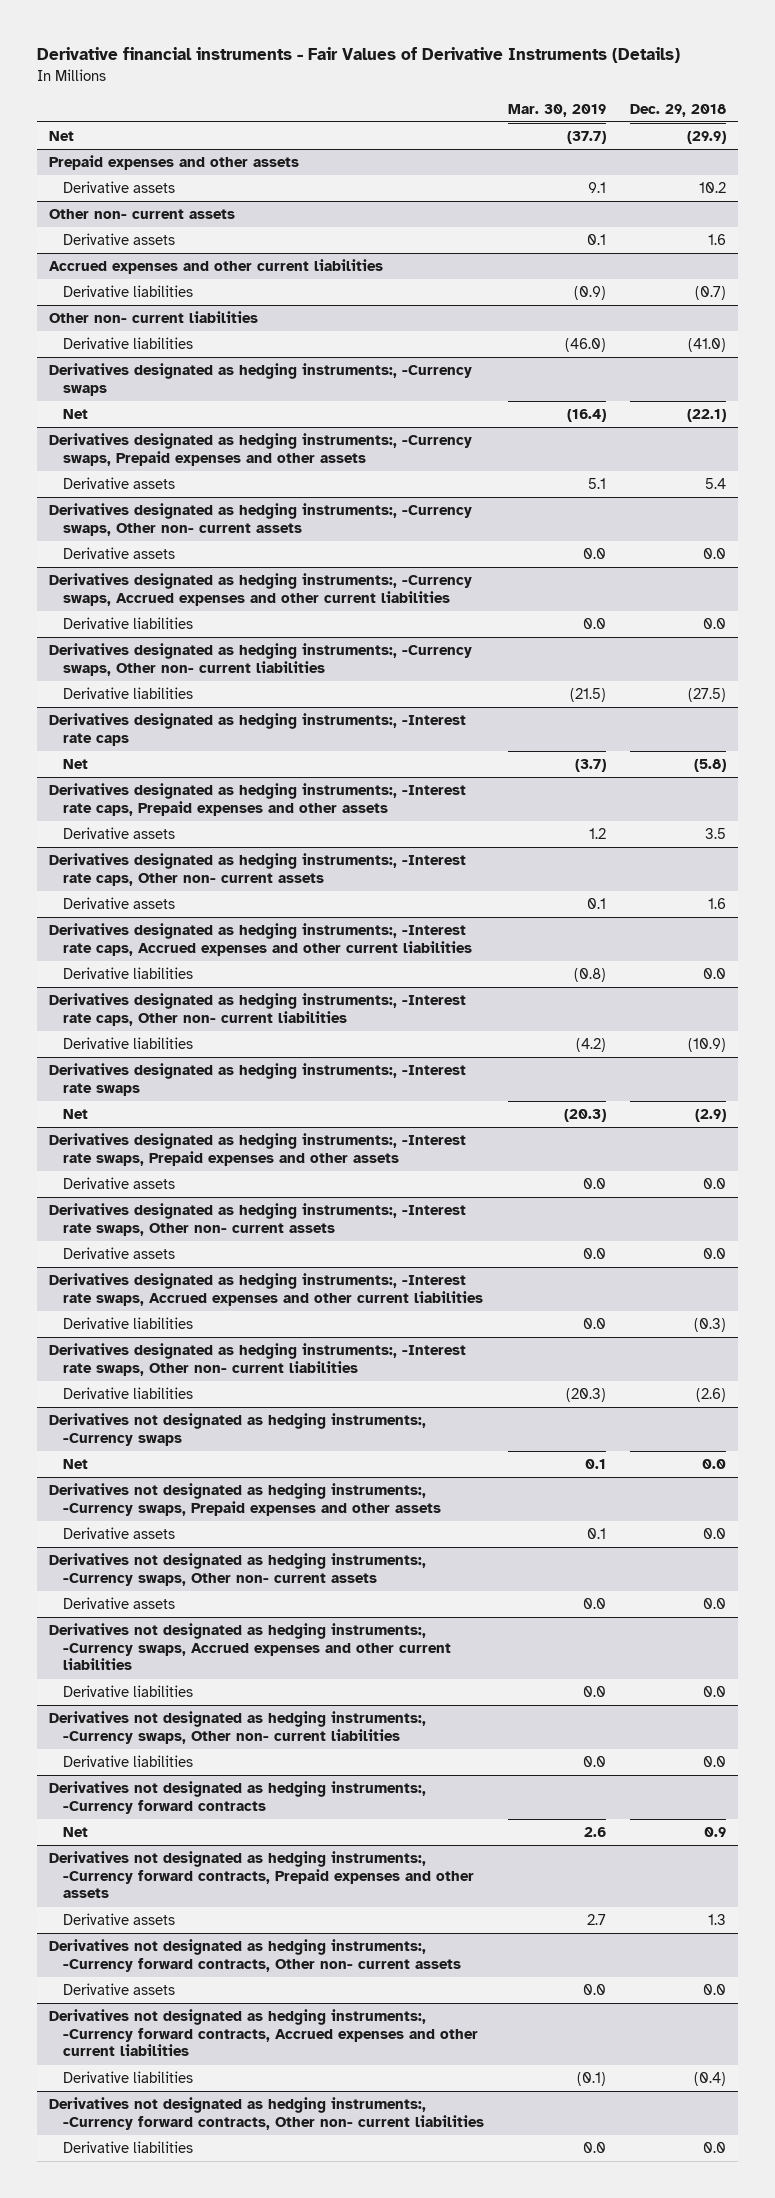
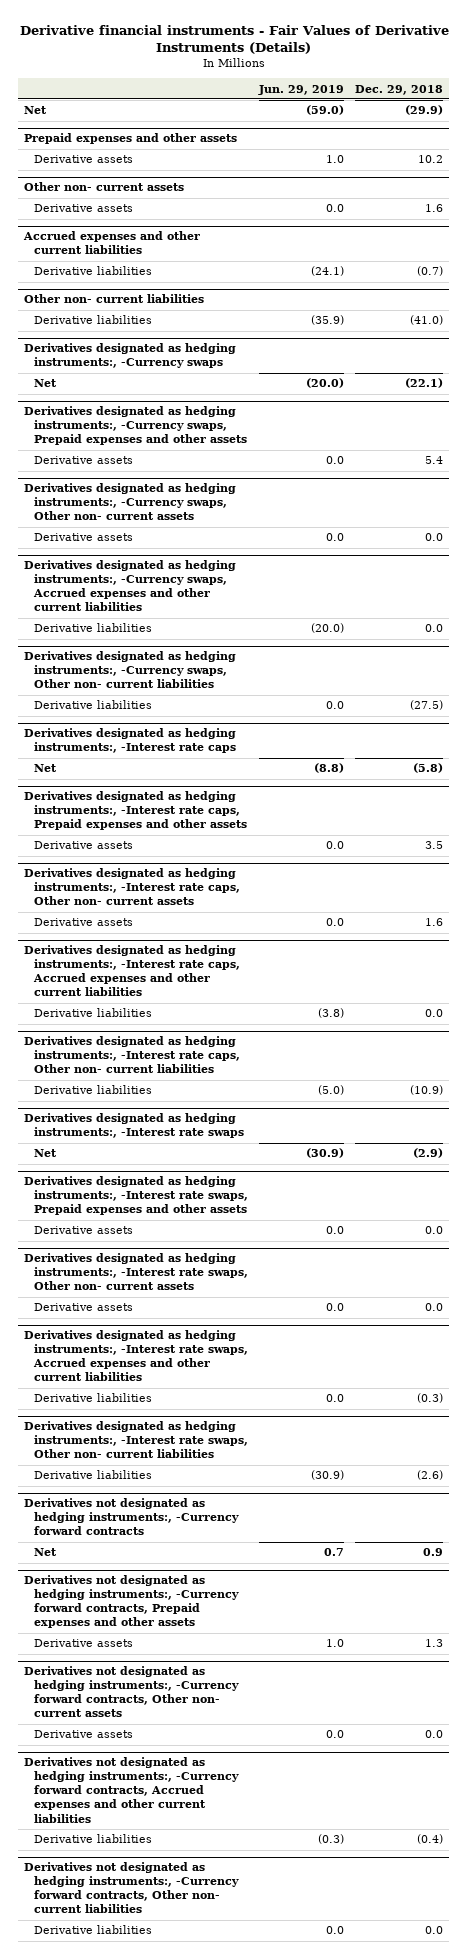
- | Mar. 30, 2019 | Dec. 29, 2018
+ | Jun. 29, 2019 | Dec. 29, 2018
- Derivatives not designated as hedging instruments:, -Currency swaps
- Net | 0.1 | 0.0
- Derivatives not designated as hedging instruments:, -Currency swaps, Prepaid expenses and other assets
- Derivative assets | 0.1 | 0.0
- Derivatives not designated as hedging instruments:, -Currency swaps, Other non- current assets
- Derivative assets | 0.0 | 0.0
- Derivatives not designated as hedging instruments:, -Currency swaps, Accrued expenses and other current liabilities
- Derivative liabilities | 0.0 | 0.0
- Derivatives not designated as hedging instruments:, -Currency swaps, Other non- current liabilities
- Derivative liabilities | 0.0 | 0.0

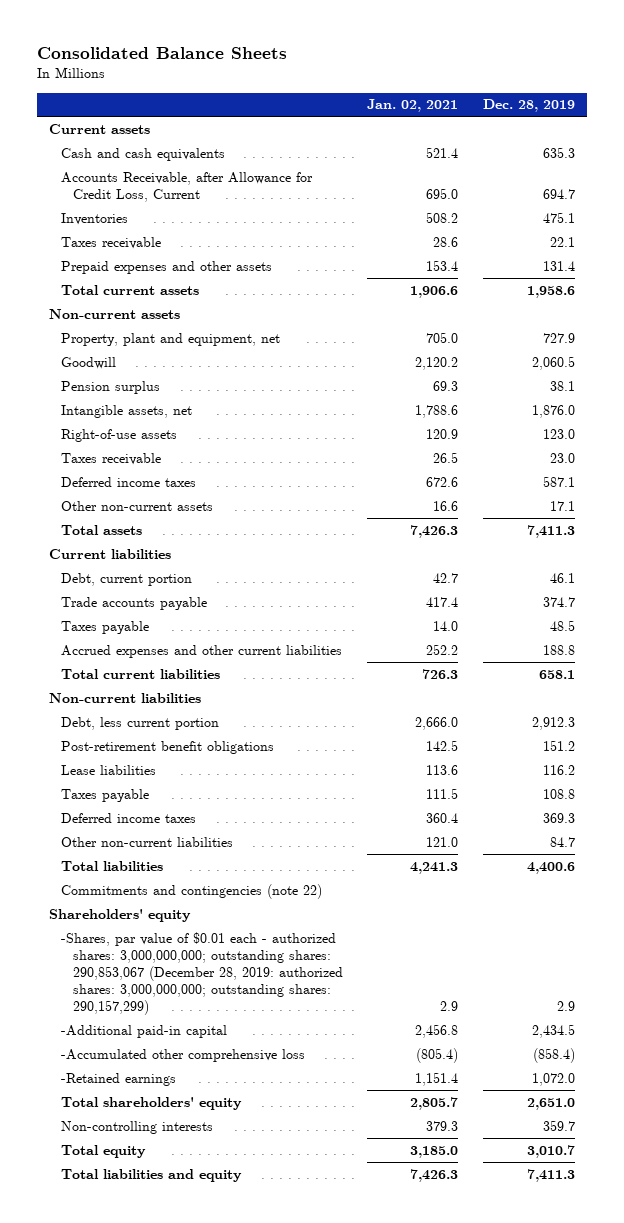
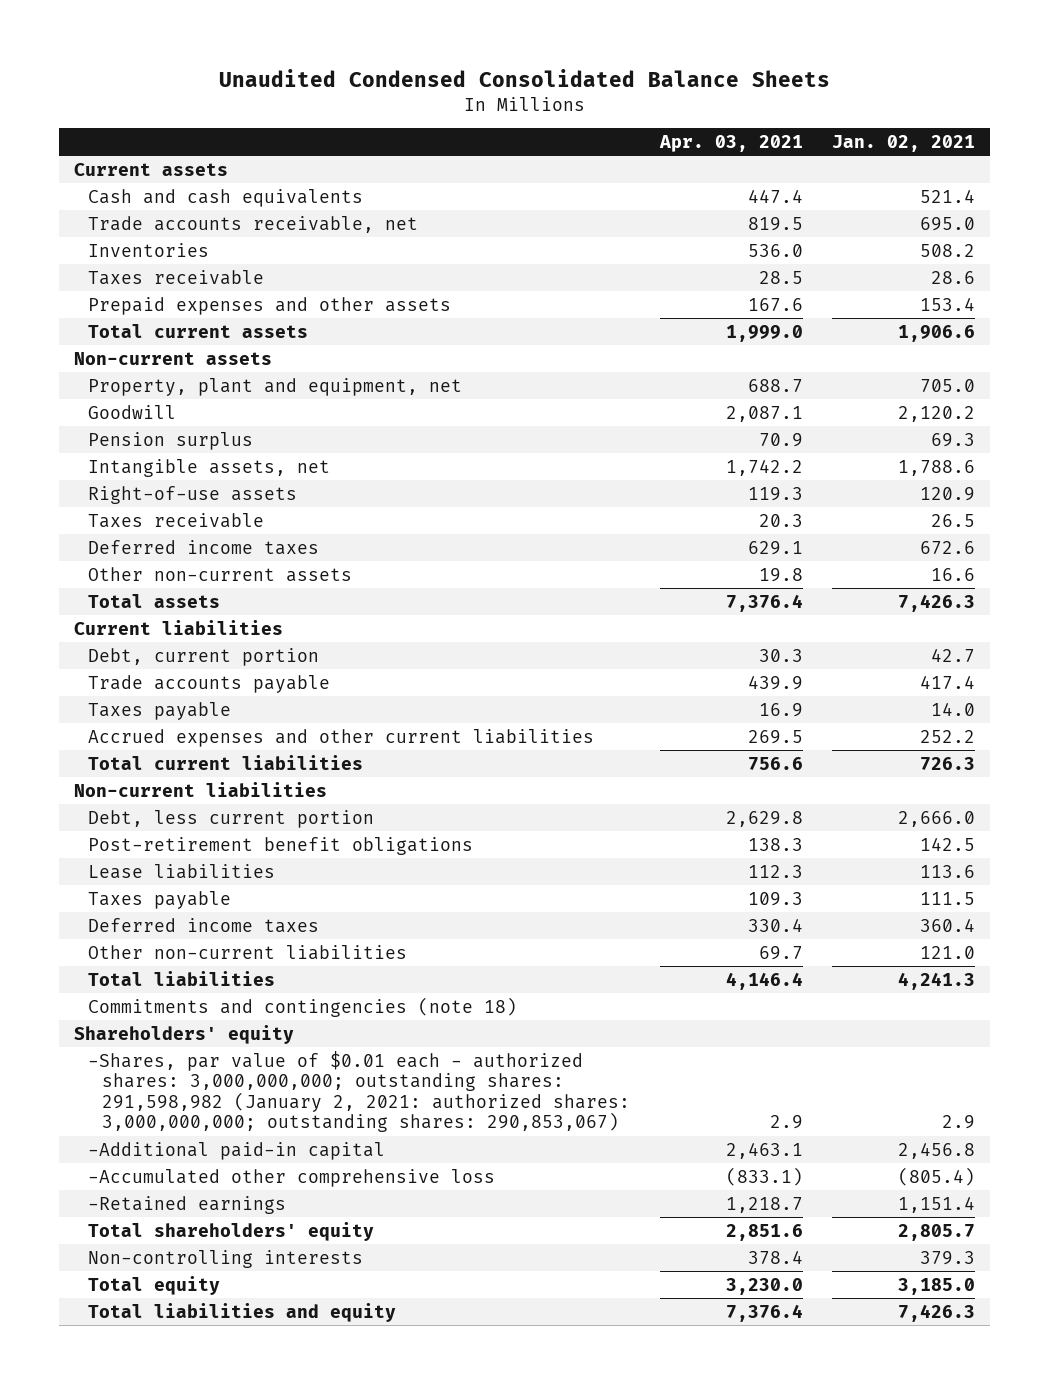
- Consolidated Balance Sheets
+ Unaudited Condensed Consolidated Balance Sheets
- | Jan. 02, 2021 | Dec. 28, 2019
+ | Apr. 03, 2021 | Jan. 02, 2021
- Accounts Receivable, after Allowance for Credit Loss, Current | 695.0 | 694.7
+ Trade accounts receivable, net | 819.5 | 695.0
- Commitments and contingencies (note 22)
+ Commitments and contingencies (note 18)
- -Shares, par value of $0.01 each - authorized shares: 3,000,000,000; outstanding shares: 290,853,067 (December 28, 2019: authorized shares: 3,000,000,000; outstanding shares: 290,157,299) | 2.9 | 2.9
+ -Shares, par value of $0.01 each - authorized shares: 3,000,000,000; outstanding shares: 291,598,982 (January 2, 2021: authorized shares: 3,000,000,000; outstanding shares: 290,853,067) | 2.9 | 2.9

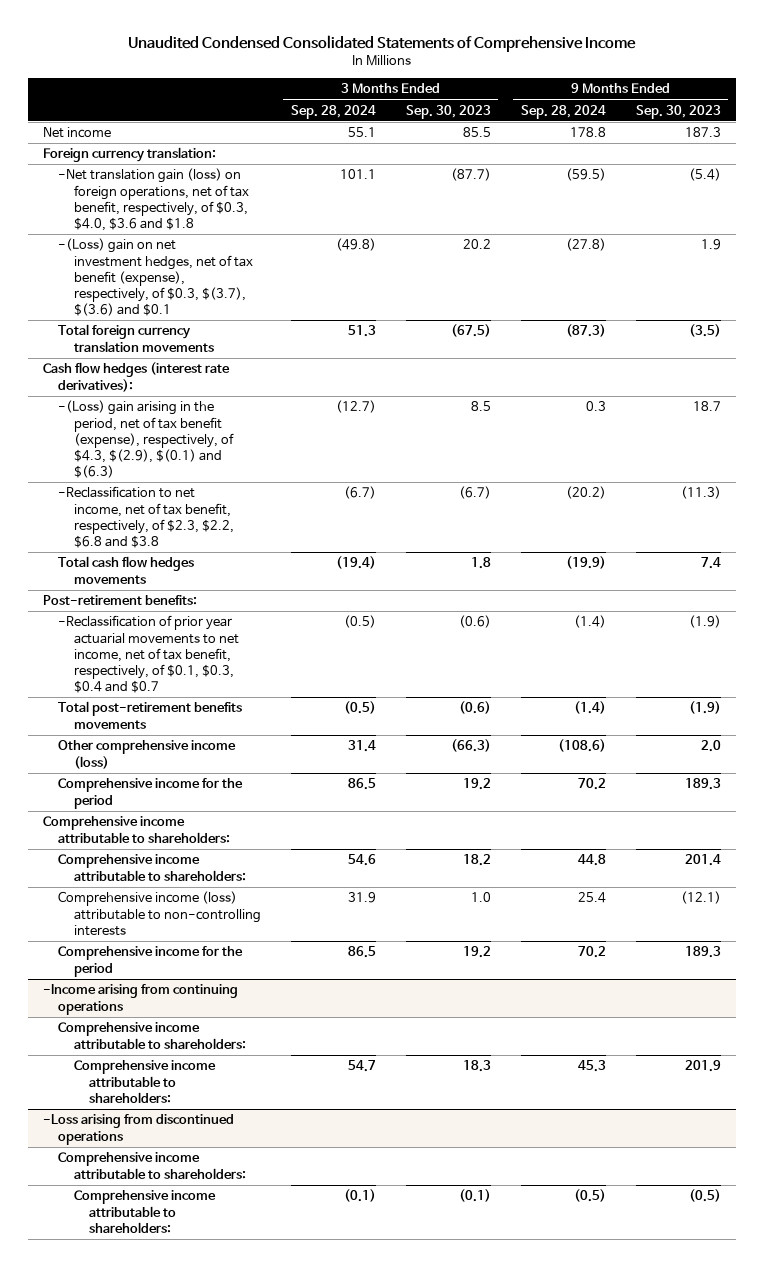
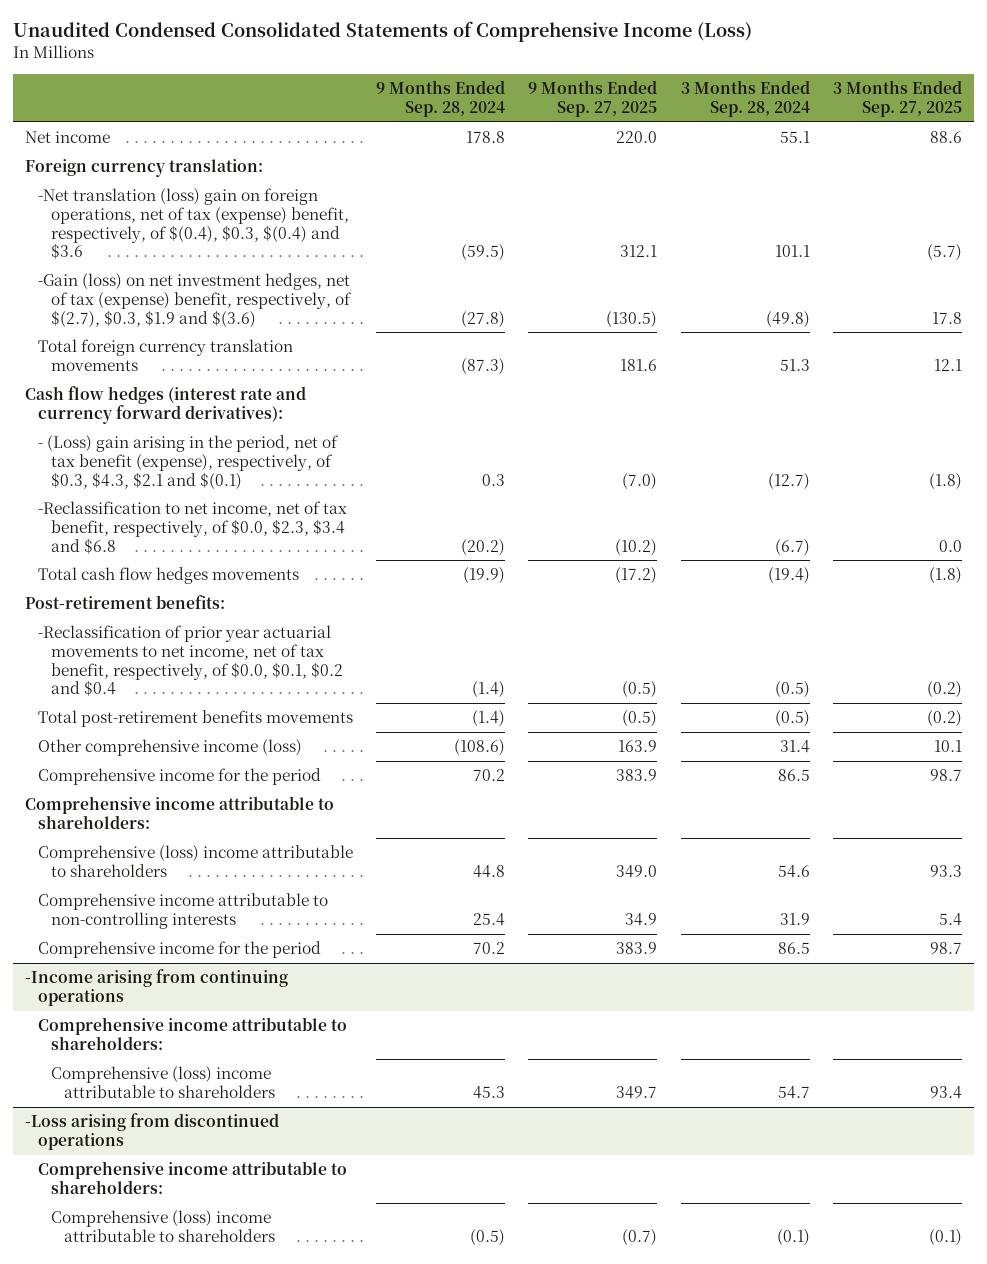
- Unaudited Condensed Consolidated Statements of Comprehensive Income
+ Unaudited Condensed Consolidated Statements of Comprehensive Income (Loss)
- | 3 Months Ended Sep. 28, 2024 | 3 Months Ended Sep. 30, 2023 | 9 Months Ended Sep. 28, 2024 | 9 Months Ended Sep. 30, 2023
+ | 9 Months Ended Sep. 28, 2024 | 9 Months Ended Sep. 27, 2025 | 3 Months Ended Sep. 28, 2024 | 3 Months Ended Sep. 27, 2025
- -Net translation gain (loss) on foreign operations, net of tax benefit, respectively, of $0.3, $4.0, $3.6 and $1.8 | 101.1 | (87.7) | (59.5) | (5.4)
- -(Loss) gain on net investment hedges, net of tax benefit (expense), respectively, of $0.3, $(3.7), $(3.6) and $0.1 | (49.8) | 20.2 | (27.8) | 1.9
+ -Net translation (loss) gain on foreign operations, net of tax (expense) benefit, respectively, of $(0.4), $0.3, $(0.4) and $3.6 | (59.5) | 312.1 | 101.1 | (5.7)
+ -Gain (loss) on net investment hedges, net of tax (expense) benefit, respectively, of $(2.7), $0.3, $1.9 and $(3.6) | (27.8) | (130.5) | (49.8) | 17.8
- Cash flow hedges (interest rate derivatives):
- -(Loss) gain arising in the period, net of tax benefit (expense), respectively, of $4.3, $(2.9), $(0.1) and $(6.3) | (12.7) | 8.5 | 0.3 | 18.7
- -Reclassification to net income, net of tax benefit, respectively, of $2.3, $2.2, $6.8 and $3.8 | (6.7) | (6.7) | (20.2) | (11.3)
+ Cash flow hedges (interest rate and currency forward derivatives):
+ - (Loss) gain arising in the period, net of tax benefit (expense), respectively, of $0.3, $4.3, $2.1 and $(0.1) | 0.3 | (7.0) | (12.7) | (1.8)
+ -Reclassification to net income, net of tax benefit, respectively, of $0.0, $2.3, $3.4 and $6.8 | (20.2) | (10.2) | (6.7) | 0.0
- -Reclassification of prior year actuarial movements to net income, net of tax benefit, respectively, of $0.1, $0.3, $0.4 and $0.7 | (0.5) | (0.6) | (1.4) | (1.9)
+ -Reclassification of prior year actuarial movements to net income, net of tax benefit, respectively, of $0.0, $0.1, $0.2 and $0.4 | (1.4) | (0.5) | (0.5) | (0.2)
- Comprehensive income attributable to shareholders: | 54.6 | 18.2 | 44.8 | 201.4
- Comprehensive income (loss) attributable to non-controlling interests | 31.9 | 1.0 | 25.4 | (12.1)
+ Comprehensive (loss) income attributable to shareholders | 44.8 | 349.0 | 54.6 | 93.3
+ Comprehensive income attributable to non-controlling interests | 25.4 | 34.9 | 31.9 | 5.4
@ -Income arising from continuing operations
- Comprehensive income attributable to shareholders: | 54.7 | 18.3 | 45.3 | 201.9
+ Comprehensive (loss) income attributable to shareholders | 45.3 | 349.7 | 54.7 | 93.4
@ -Loss arising from discontinued operations
- Comprehensive income attributable to shareholders: | (0.1) | (0.1) | (0.5) | (0.5)
+ Comprehensive (loss) income attributable to shareholders | (0.5) | (0.7) | (0.1) | (0.1)

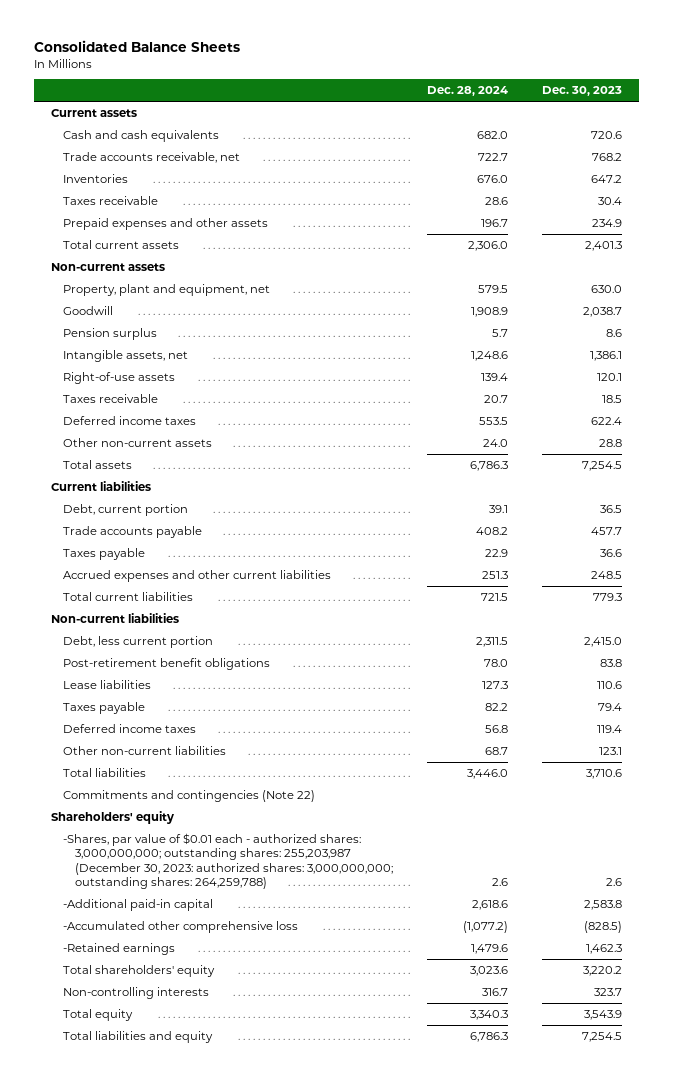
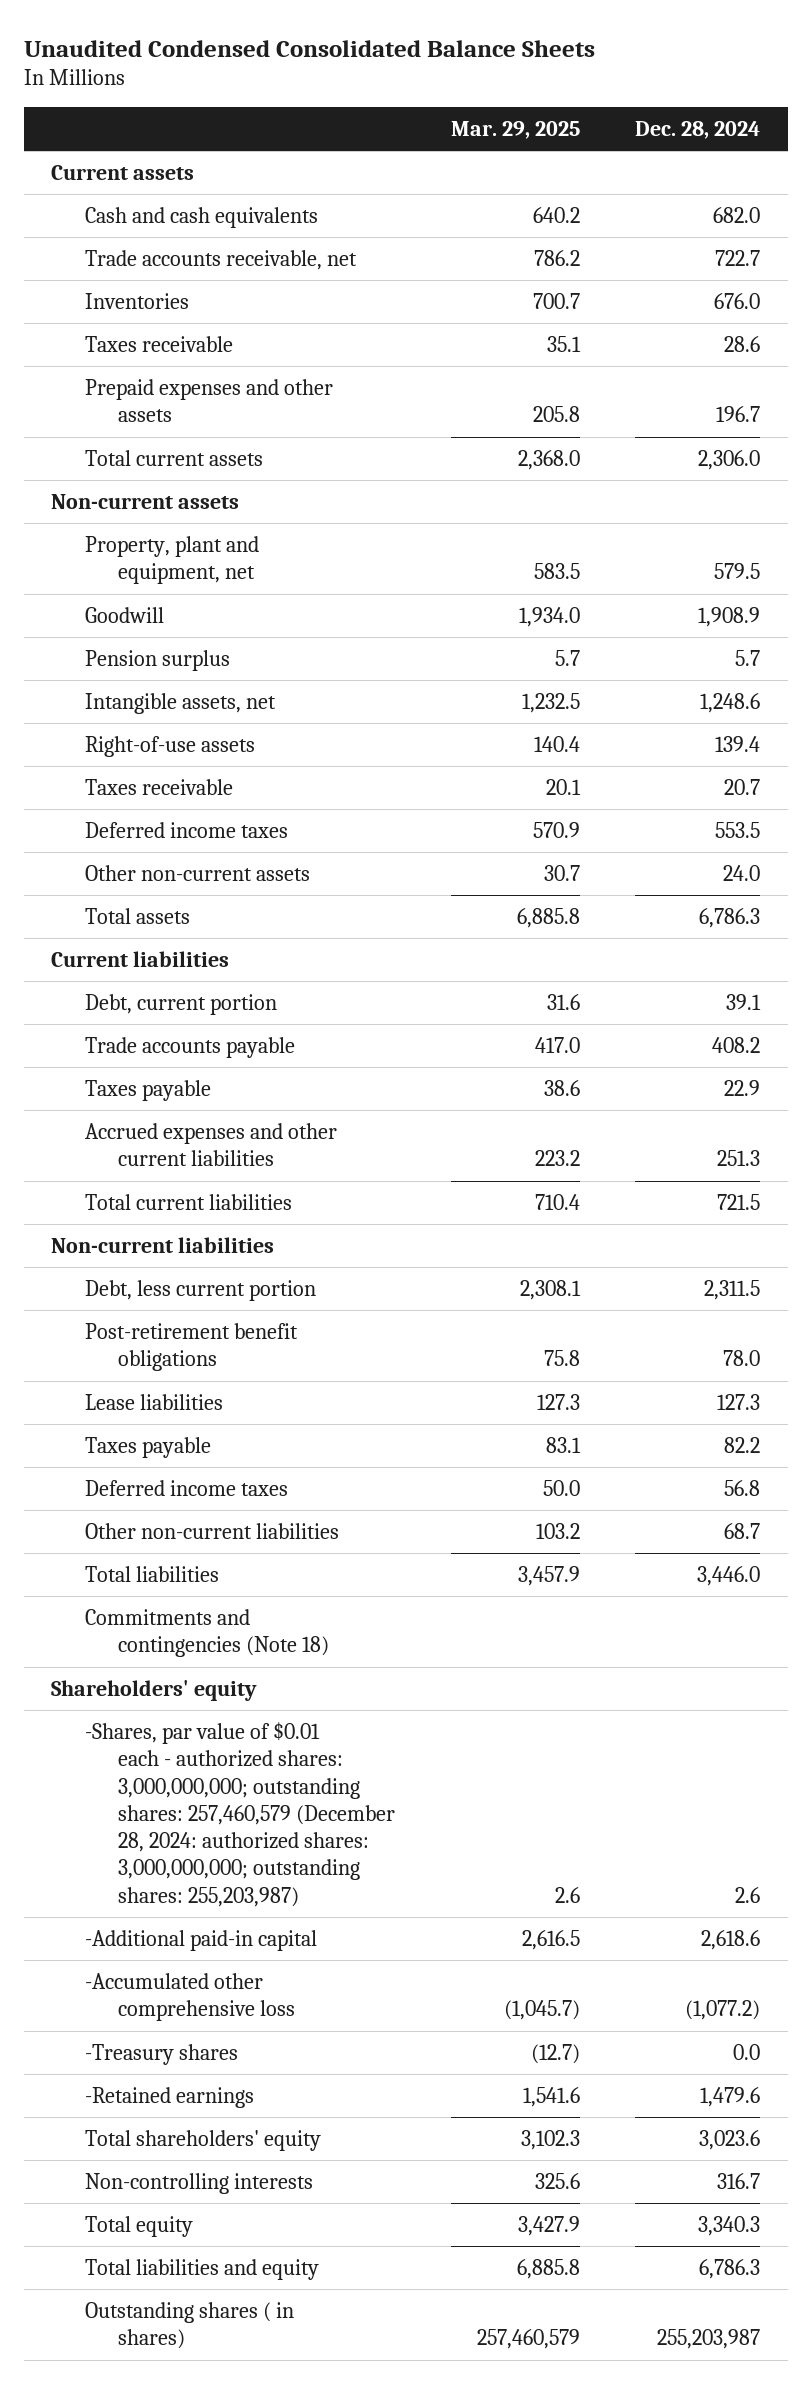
- Consolidated Balance Sheets
+ Unaudited Condensed Consolidated Balance Sheets
- | Dec. 28, 2024 | Dec. 30, 2023
+ | Mar. 29, 2025 | Dec. 28, 2024
- Commitments and contingencies (Note 22)
+ Commitments and contingencies (Note 18)
- -Shares, par value of $0.01 each - authorized shares: 3,000,000,000; outstanding shares: 255,203,987 (December 30, 2023: authorized shares: 3,000,000,000; outstanding shares: 264,259,788) | 2.6 | 2.6
+ -Shares, par value of $0.01 each - authorized shares: 3,000,000,000; outstanding shares: 257,460,579 (December 28, 2024: authorized shares: 3,000,000,000; outstanding shares: 255,203,987) | 2.6 | 2.6
+ -Treasury shares | (12.7) | 0.0
+ Outstanding shares ( in shares) | 257,460,579 | 255,203,987

